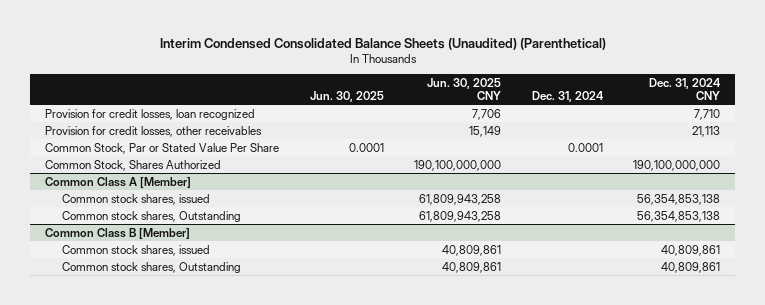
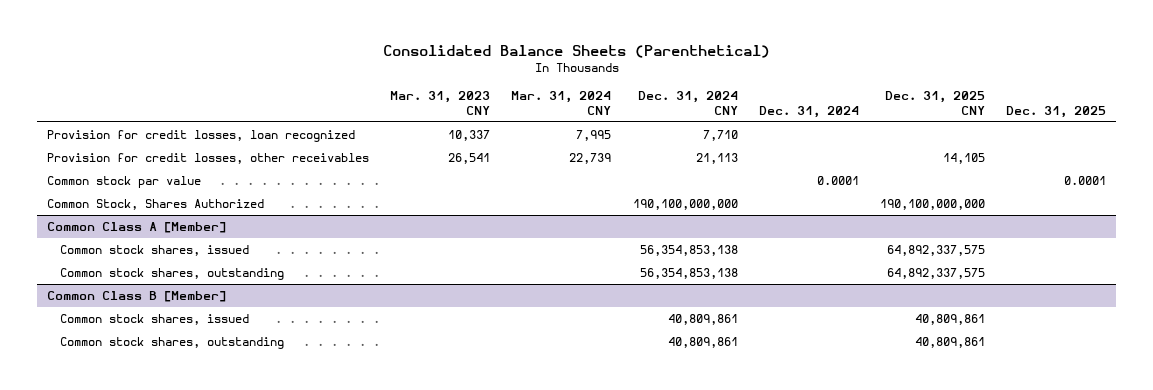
- Interim Condensed Consolidated Balance Sheets (Unaudited) (Parenthetical)
+ Consolidated Balance Sheets (Parenthetical)
- | Jun. 30, 2025 | Jun. 30, 2025 CNY | Dec. 31, 2024 | Dec. 31, 2024 CNY
+ | Mar. 31, 2023 CNY | Mar. 31, 2024 CNY | Dec. 31, 2024 CNY | Dec. 31, 2024 | Dec. 31, 2025 CNY | Dec. 31, 2025
- Common Stock, Par or Stated Value Per Share | 0.0001 | | 0.0001 |
+ Common stock par value | | | | 0.0001 | | 0.0001
@ Common Class A [Member]
- Common stock shares, Outstanding | | 61,809,943,258 | | 56,354,853,138
+ Common stock shares, outstanding | | | 56,354,853,138 | | 64,892,337,575 |
@ Common Class B [Member]
- Common stock shares, Outstanding | | 40,809,861 | | 40,809,861
+ Common stock shares, outstanding | | | 40,809,861 | | 40,809,861 |

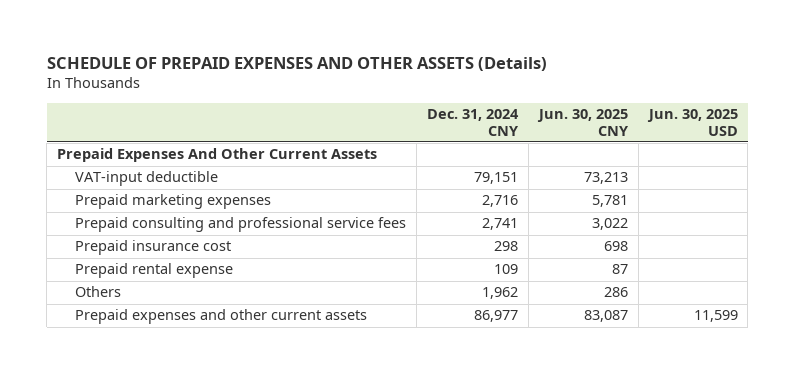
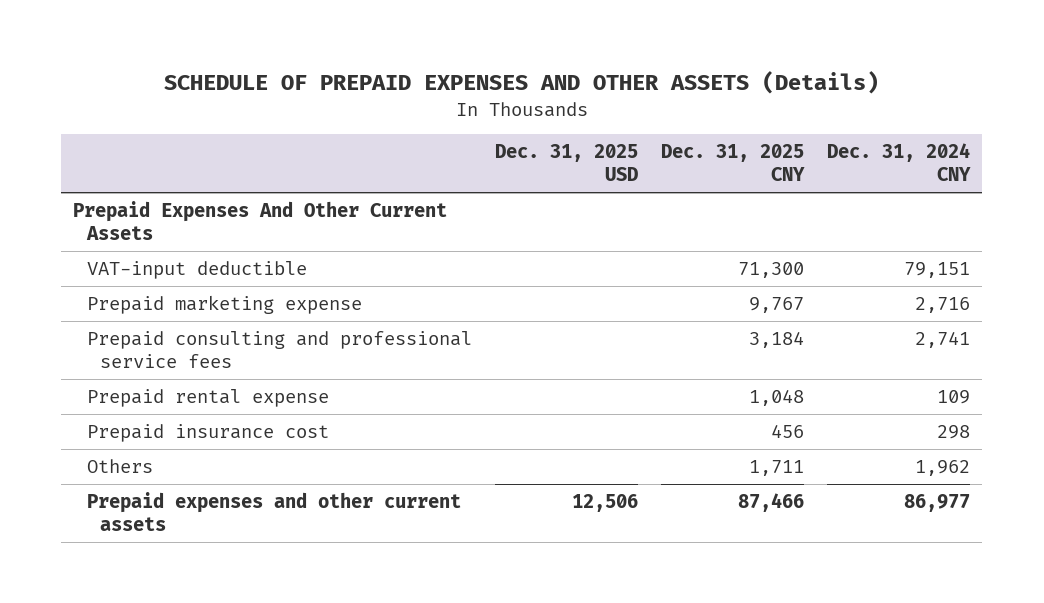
- | Dec. 31, 2024 CNY | Jun. 30, 2025 CNY | Jun. 30, 2025 USD
+ | Dec. 31, 2025 USD | Dec. 31, 2025 CNY | Dec. 31, 2024 CNY
- Prepaid marketing expenses | 2,716 | 5,781 |
+ Prepaid marketing expense | | 9,767 | 2,716
moved down: Prepaid insurance cost | | 456 | 298

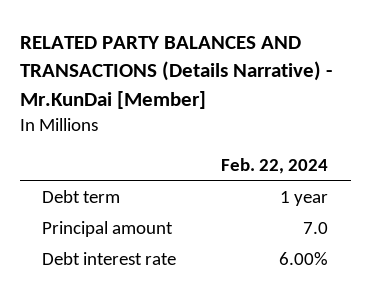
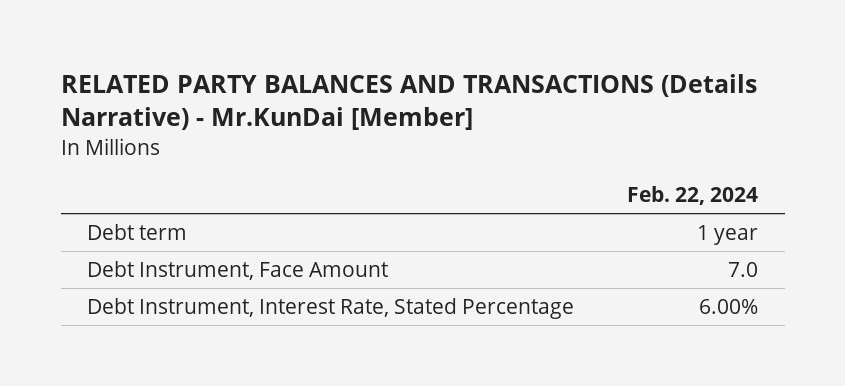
- Principal amount | 7.0
- Debt interest rate | 6.00%
+ Debt Instrument, Face Amount | 7.0
+ Debt Instrument, Interest Rate, Stated Percentage | 6.00%

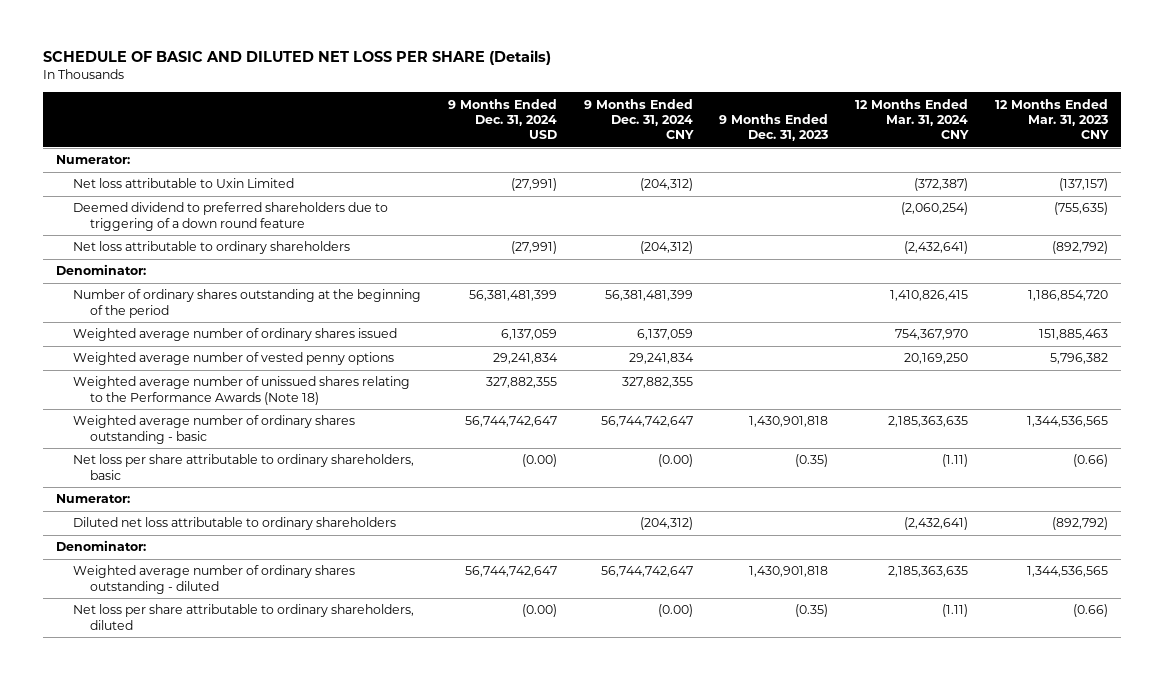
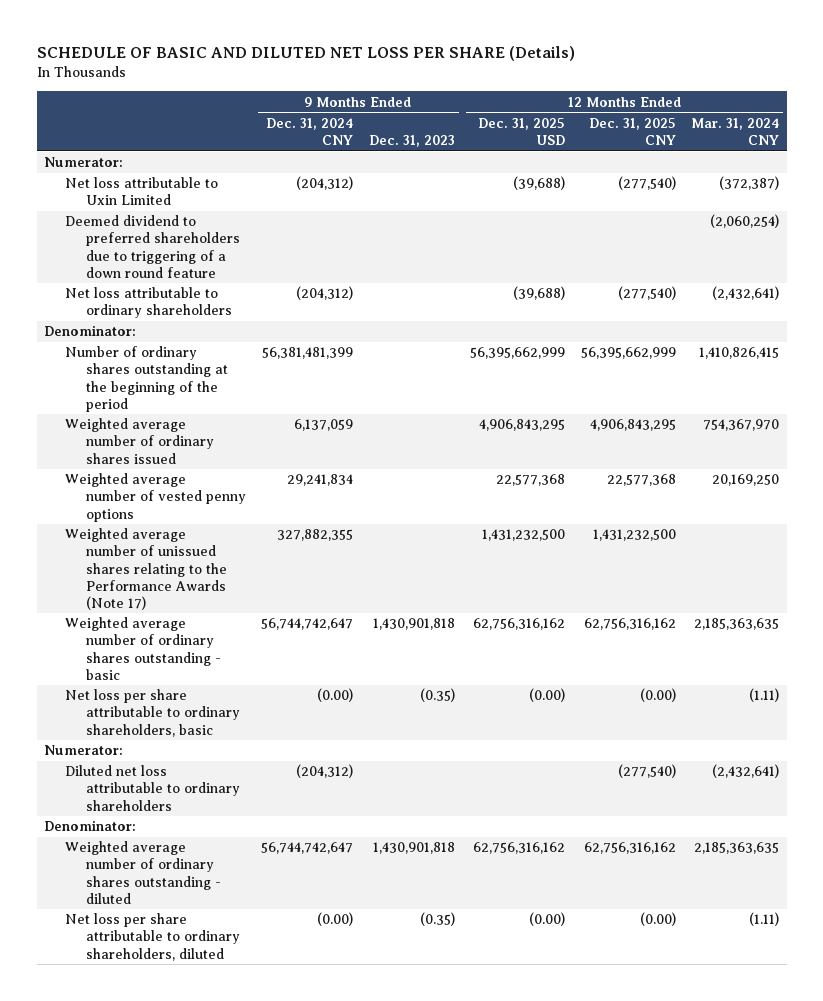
- | 9 Months Ended Dec. 31, 2024 USD | 9 Months Ended Dec. 31, 2024 CNY | 9 Months Ended Dec. 31, 2023 | 12 Months Ended Mar. 31, 2024 CNY | 12 Months Ended Mar. 31, 2023 CNY
+ | 9 Months Ended Dec. 31, 2024 CNY | 9 Months Ended Dec. 31, 2023 | 12 Months Ended Dec. 31, 2025 USD | 12 Months Ended Dec. 31, 2025 CNY | 12 Months Ended Mar. 31, 2024 CNY
- Weighted average number of unissued shares relating to the Performance Awards (Note 18) | 327,882,355 | 327,882,355 | | |
+ Weighted average number of unissued shares relating to the Performance Awards (Note 17) | 327,882,355 | | 1,431,232,500 | 1,431,232,500 |

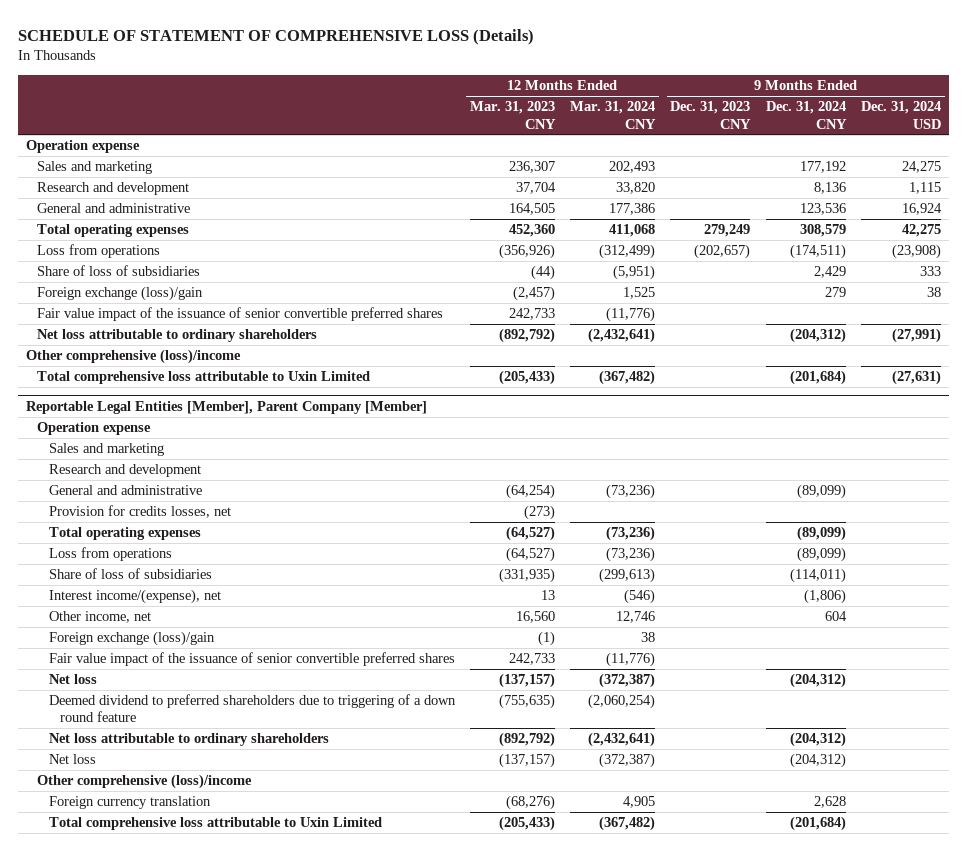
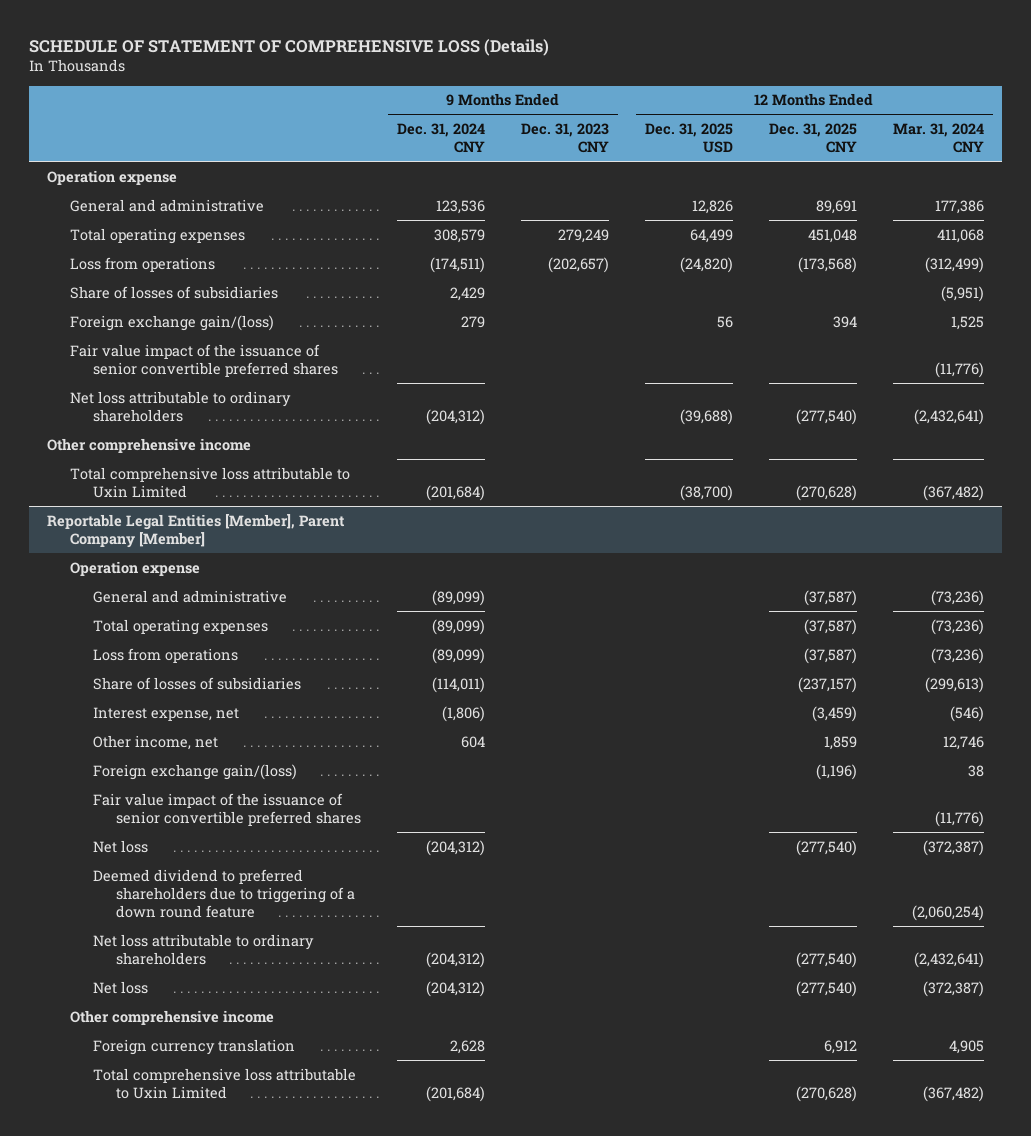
- | 12 Months Ended Mar. 31, 2023 CNY | 12 Months Ended Mar. 31, 2024 CNY | 9 Months Ended Dec. 31, 2023 CNY | 9 Months Ended Dec. 31, 2024 CNY | 9 Months Ended Dec. 31, 2024 USD
+ | 9 Months Ended Dec. 31, 2024 CNY | 9 Months Ended Dec. 31, 2023 CNY | 12 Months Ended Dec. 31, 2025 USD | 12 Months Ended Dec. 31, 2025 CNY | 12 Months Ended Mar. 31, 2024 CNY
- Sales and marketing | 236,307 | 202,493 | | 177,192 | 24,275
- Research and development | 37,704 | 33,820 | | 8,136 | 1,115
- Share of loss of subsidiaries | (44) | (5,951) | | 2,429 | 333
- Foreign exchange (loss)/gain | (2,457) | 1,525 | | 279 | 38
+ Share of losses of subsidiaries | 2,429 | | | | (5,951)
+ Foreign exchange gain/(loss) | 279 | | 56 | 394 | 1,525
- Other comprehensive (loss)/income
+ Other comprehensive income
@ Reportable Legal Entities [Member], Parent Company [Member]
- Sales and marketing
- Research and development
- Provision for credits losses, net | (273) | | | |
- Share of loss of subsidiaries | (331,935) | (299,613) | | (114,011) |
- Interest income/(expense), net | 13 | (546) | | (1,806) |
+ Share of losses of subsidiaries | (114,011) | | | (237,157) | (299,613)
+ Interest expense, net | (1,806) | | | (3,459) | (546)
- Foreign exchange (loss)/gain | (1) | 38 | | |
+ Foreign exchange gain/(loss) | | | | (1,196) | 38
- Other comprehensive (loss)/income
+ Other comprehensive income

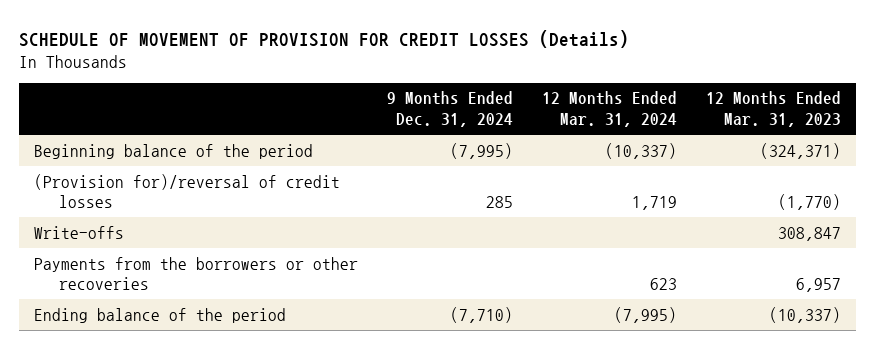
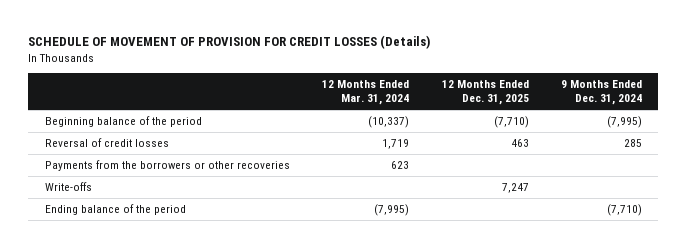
- | 9 Months Ended Dec. 31, 2024 | 12 Months Ended Mar. 31, 2024 | 12 Months Ended Mar. 31, 2023
+ | 12 Months Ended Mar. 31, 2024 | 12 Months Ended Dec. 31, 2025 | 9 Months Ended Dec. 31, 2024
- (Provision for)/reversal of credit losses | 285 | 1,719 | (1,770)
+ Reversal of credit losses | 1,719 | 463 | 285
moved down: Write-offs | | 7,247 |

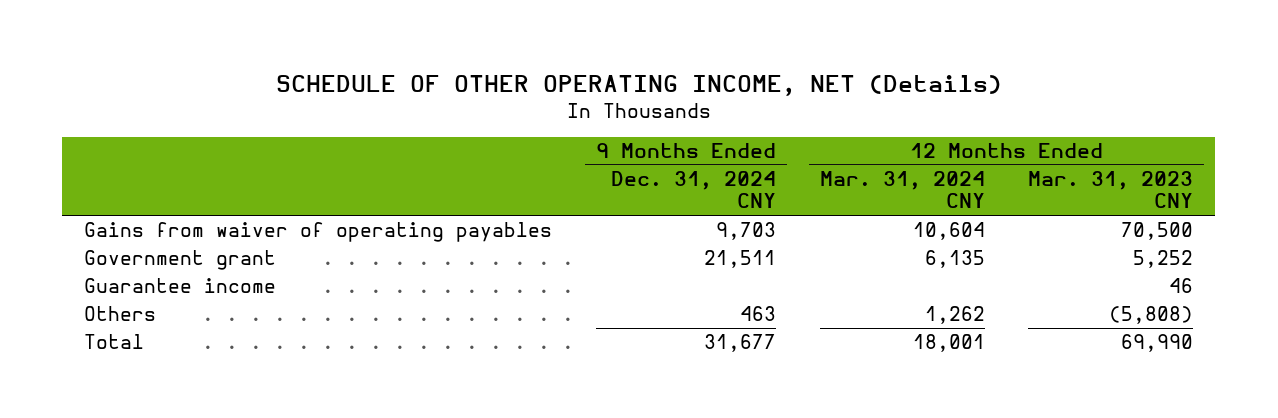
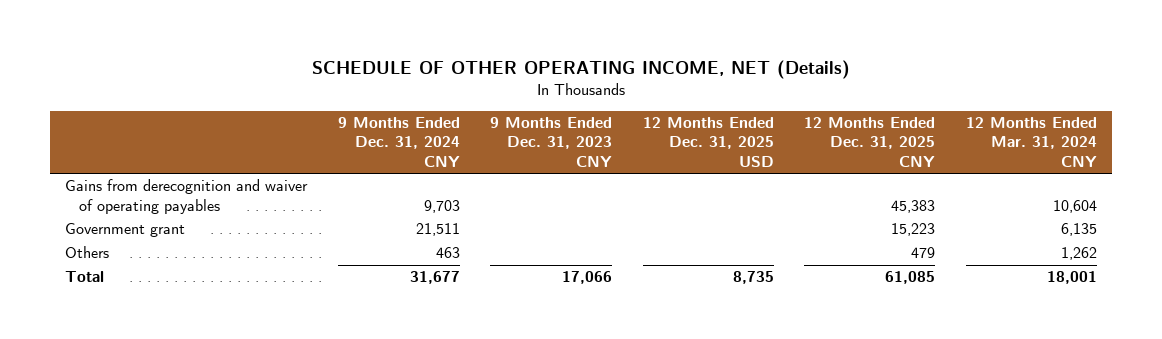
- | 9 Months Ended Dec. 31, 2024 CNY | 12 Months Ended Mar. 31, 2024 CNY | 12 Months Ended Mar. 31, 2023 CNY
+ | 9 Months Ended Dec. 31, 2024 CNY | 9 Months Ended Dec. 31, 2023 CNY | 12 Months Ended Dec. 31, 2025 USD | 12 Months Ended Dec. 31, 2025 CNY | 12 Months Ended Mar. 31, 2024 CNY
- Gains from waiver of operating payables | 9,703 | 10,604 | 70,500
+ Gains from derecognition and waiver of operating payables | 9,703 | | | 45,383 | 10,604
- Guarantee income | | | 46

